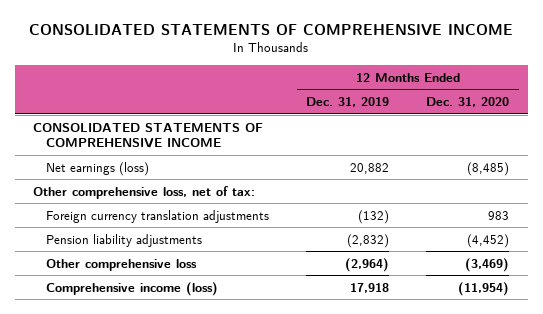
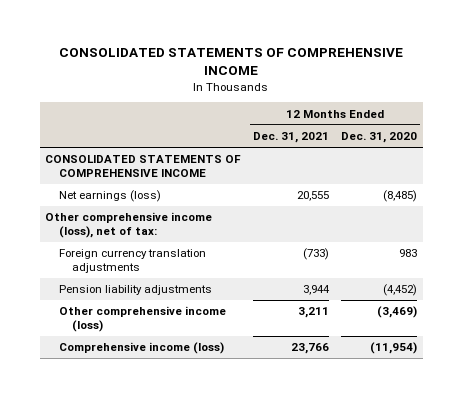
- | 12 Months Ended Dec. 31, 2019 | 12 Months Ended Dec. 31, 2020
+ | 12 Months Ended Dec. 31, 2021 | 12 Months Ended Dec. 31, 2020
- Other comprehensive loss, net of tax:
+ Other comprehensive income (loss), net of tax:
- Other comprehensive loss | (2,964) | (3,469)
+ Other comprehensive income (loss) | 3,211 | (3,469)

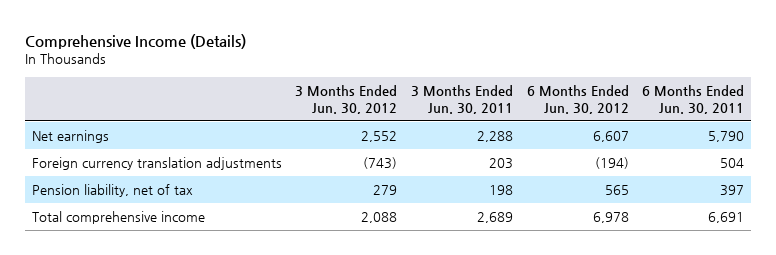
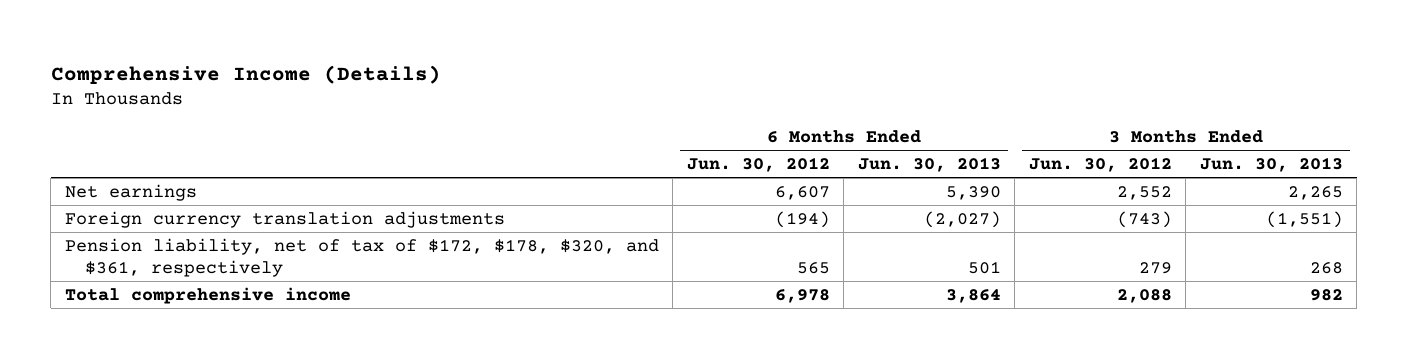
- | 3 Months Ended Jun. 30, 2012 | 3 Months Ended Jun. 30, 2011 | 6 Months Ended Jun. 30, 2012 | 6 Months Ended Jun. 30, 2011
+ | 6 Months Ended Jun. 30, 2012 | 6 Months Ended Jun. 30, 2013 | 3 Months Ended Jun. 30, 2012 | 3 Months Ended Jun. 30, 2013
- Pension liability, net of tax | 279 | 198 | 565 | 397
+ Pension liability, net of tax of $172, $178, $320, and $361, respectively | 565 | 501 | 279 | 268

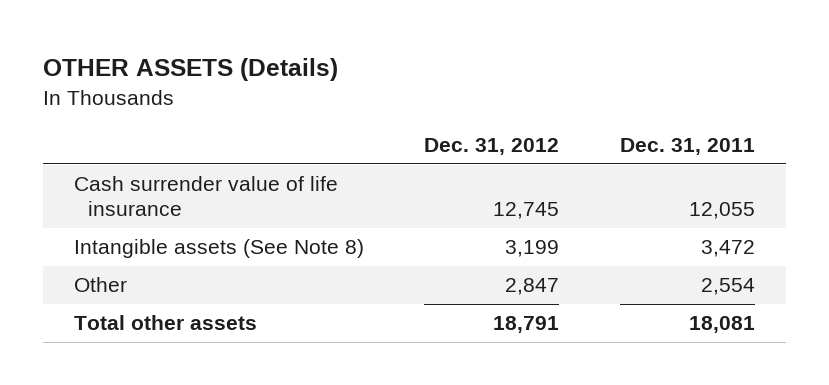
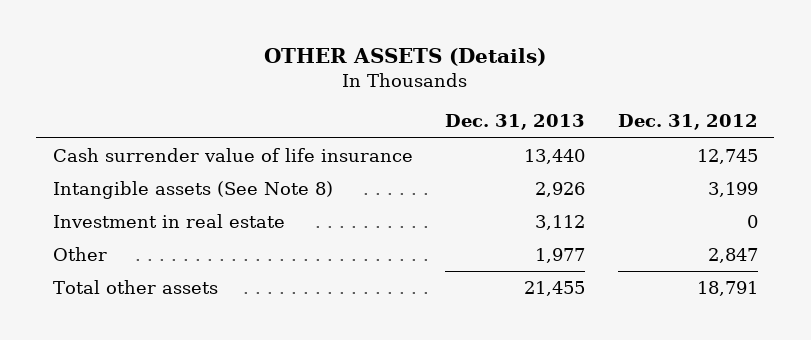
- | Dec. 31, 2012 | Dec. 31, 2011
+ | Dec. 31, 2013 | Dec. 31, 2012
+ Investment in real estate | 3,112 | 0

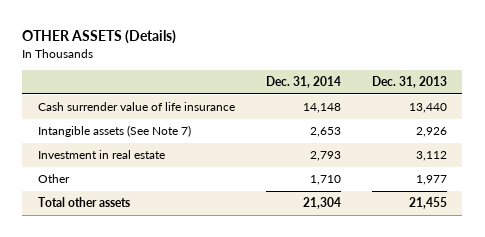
- | Dec. 31, 2013 | Dec. 31, 2012
+ | Dec. 31, 2014 | Dec. 31, 2013
- Intangible assets (See Note 8) | 2,926 | 3,199
+ Intangible assets (See Note 7) | 2,653 | 2,926

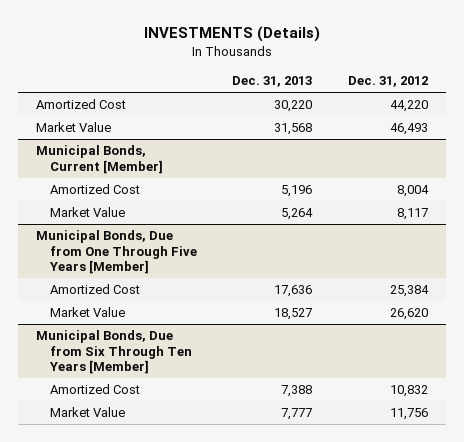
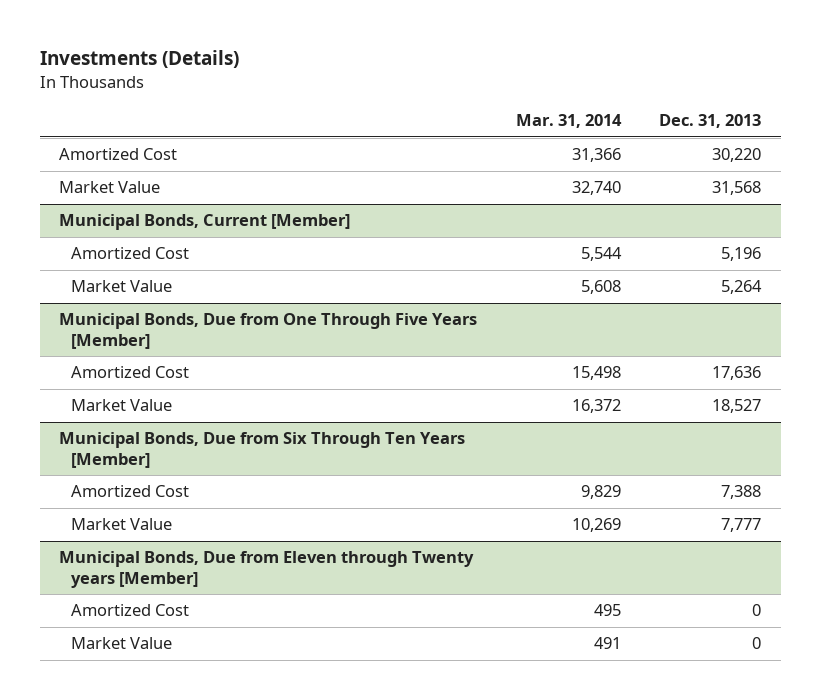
- INVESTMENTS (Details)
+ Investments (Details)
- | Dec. 31, 2013 | Dec. 31, 2012
+ | Mar. 31, 2014 | Dec. 31, 2013
+ Municipal Bonds, Due from Eleven through Twenty years [Member]
+ Amortized Cost | 495 | 0
+ Market Value | 491 | 0

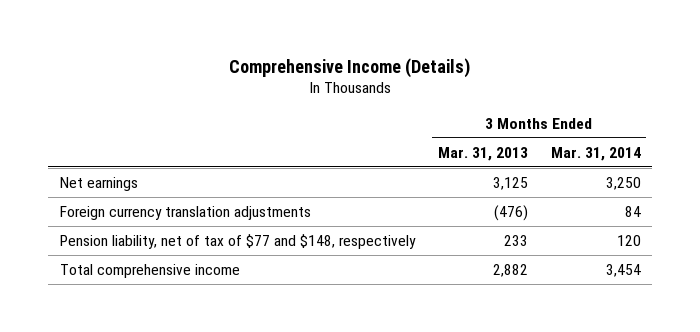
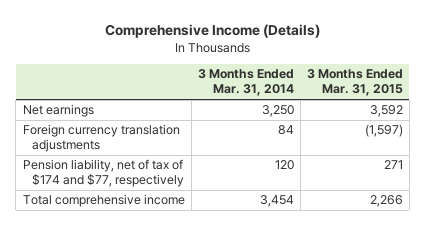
- | 3 Months Ended Mar. 31, 2013 | 3 Months Ended Mar. 31, 2014
+ | 3 Months Ended Mar. 31, 2014 | 3 Months Ended Mar. 31, 2015
- Pension liability, net of tax of $77 and $148, respectively | 233 | 120
+ Pension liability, net of tax of $174 and $77, respectively | 120 | 271

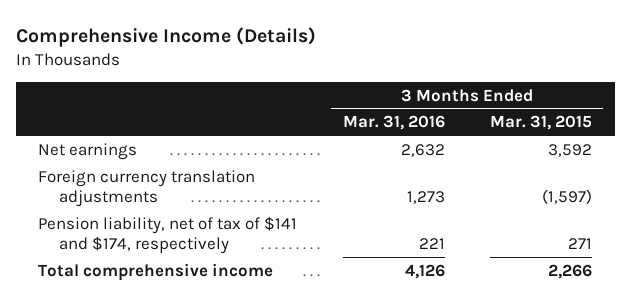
- | 3 Months Ended Mar. 31, 2014 | 3 Months Ended Mar. 31, 2015
+ | 3 Months Ended Mar. 31, 2016 | 3 Months Ended Mar. 31, 2015
- Pension liability, net of tax of $174 and $77, respectively | 120 | 271
+ Pension liability, net of tax of $141 and $174, respectively | 221 | 271

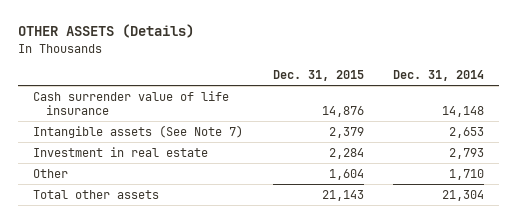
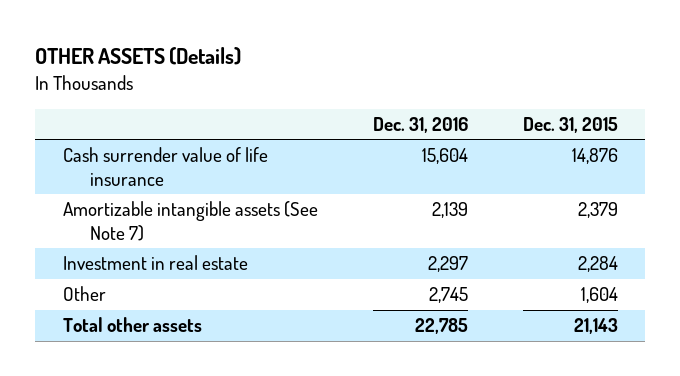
- | Dec. 31, 2015 | Dec. 31, 2014
+ | Dec. 31, 2016 | Dec. 31, 2015
- Intangible assets (See Note 7) | 2,379 | 2,653
+ Amortizable intangible assets (See Note 7) | 2,139 | 2,379

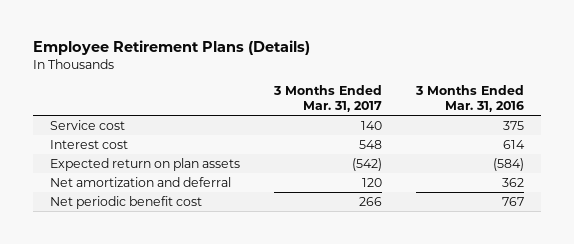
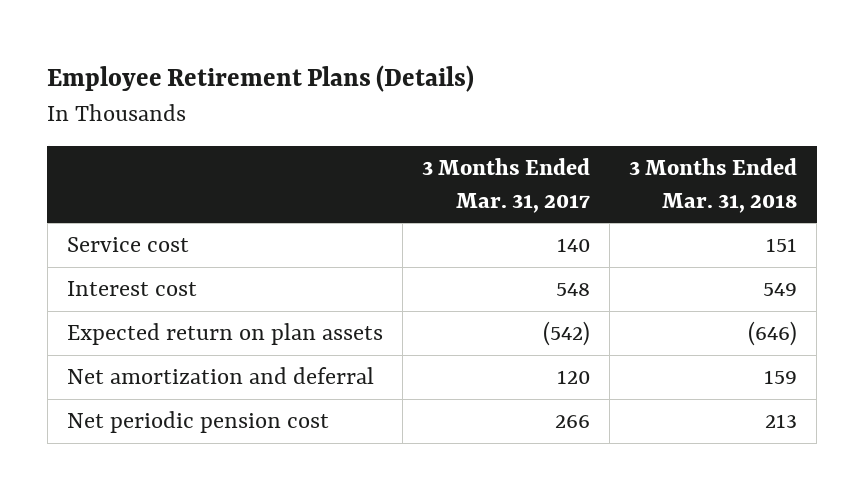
- | 3 Months Ended Mar. 31, 2017 | 3 Months Ended Mar. 31, 2016
+ | 3 Months Ended Mar. 31, 2017 | 3 Months Ended Mar. 31, 2018
- Net periodic benefit cost | 266 | 767
+ Net periodic pension cost | 266 | 213

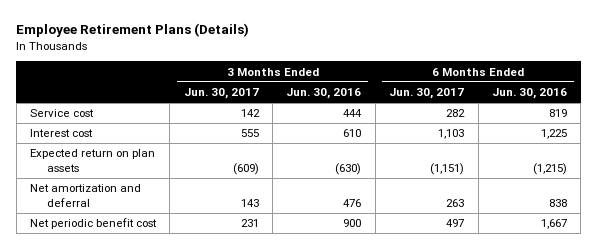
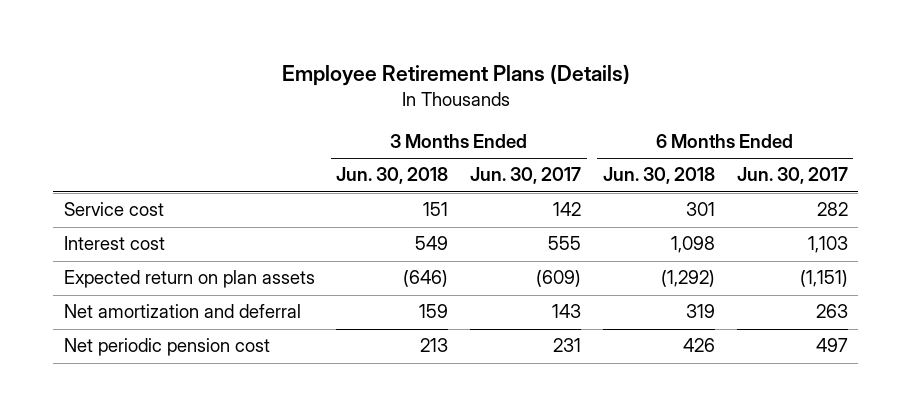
- | 3 Months Ended Jun. 30, 2017 | 3 Months Ended Jun. 30, 2016 | 6 Months Ended Jun. 30, 2017 | 6 Months Ended Jun. 30, 2016
+ | 3 Months Ended Jun. 30, 2018 | 3 Months Ended Jun. 30, 2017 | 6 Months Ended Jun. 30, 2018 | 6 Months Ended Jun. 30, 2017
- Net periodic benefit cost | 231 | 900 | 497 | 1,667
+ Net periodic pension cost | 213 | 231 | 426 | 497

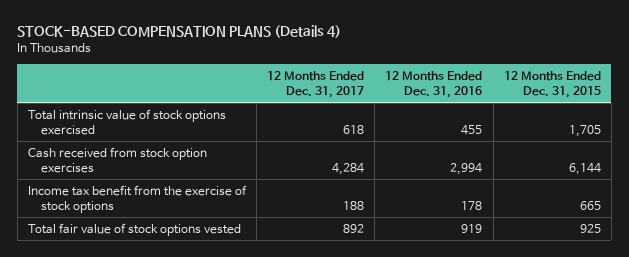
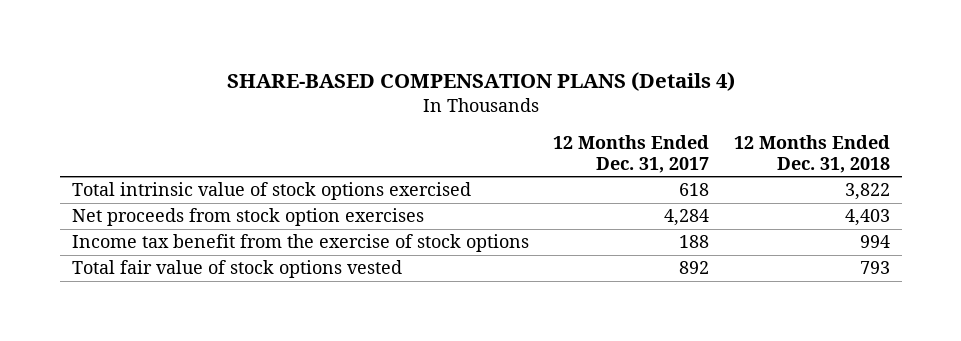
- STOCK-BASED COMPENSATION PLANS (Details 4)
+ SHARE-BASED COMPENSATION PLANS (Details 4)
- | 12 Months Ended Dec. 31, 2017 | 12 Months Ended Dec. 31, 2016 | 12 Months Ended Dec. 31, 2015
+ | 12 Months Ended Dec. 31, 2017 | 12 Months Ended Dec. 31, 2018
- Cash received from stock option exercises | 4,284 | 2,994 | 6,144
+ Net proceeds from stock option exercises | 4,284 | 4,403

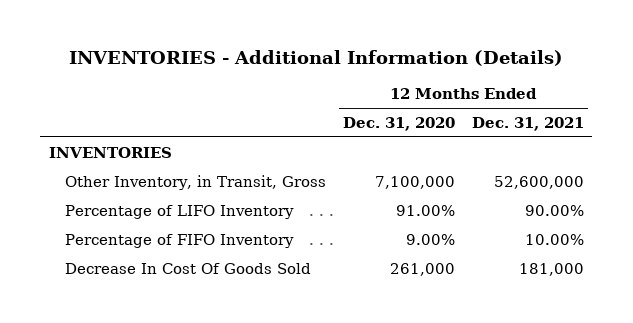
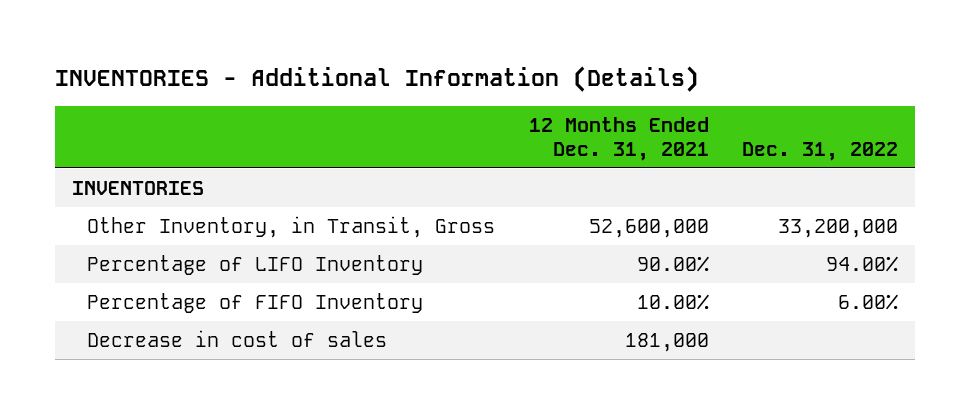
- | 12 Months Ended Dec. 31, 2020 | 12 Months Ended Dec. 31, 2021
+ | 12 Months Ended Dec. 31, 2021 | Dec. 31, 2022
- Decrease In Cost Of Goods Sold | 261,000 | 181,000
+ Decrease in cost of sales | 181,000 |

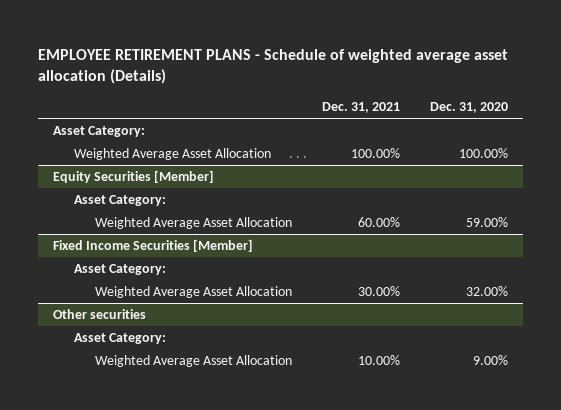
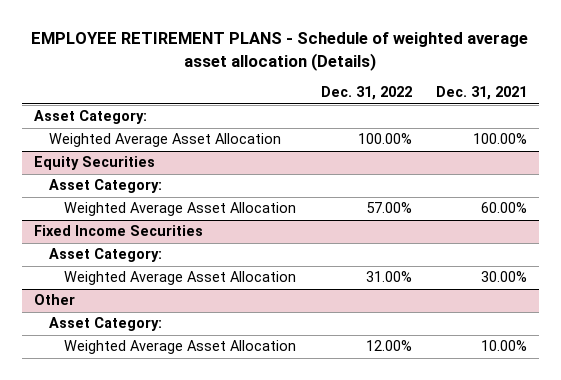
- | Dec. 31, 2021 | Dec. 31, 2020
+ | Dec. 31, 2022 | Dec. 31, 2021
- Equity Securities [Member]
+ Equity Securities
- Fixed Income Securities [Member]
+ Fixed Income Securities
- Other securities
+ Other

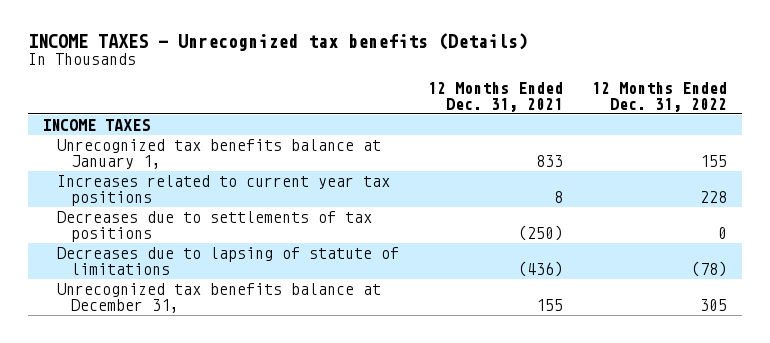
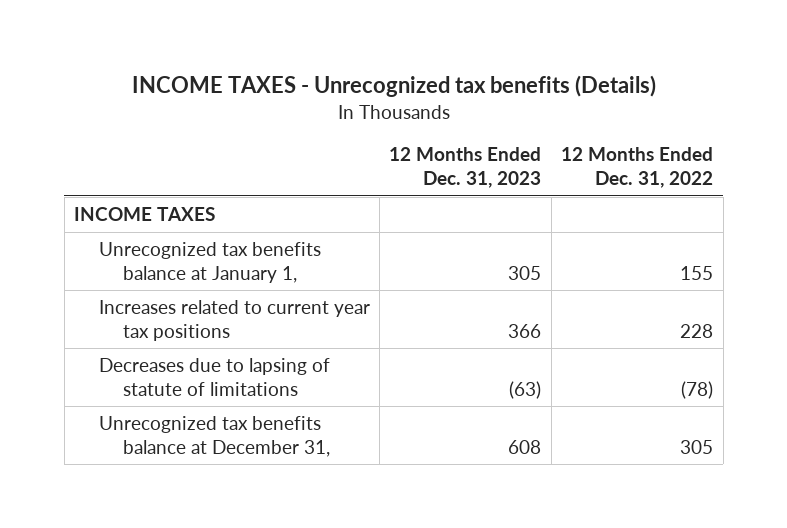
- | 12 Months Ended Dec. 31, 2021 | 12 Months Ended Dec. 31, 2022
+ | 12 Months Ended Dec. 31, 2023 | 12 Months Ended Dec. 31, 2022
- Decreases due to settlements of tax positions | (250) | 0

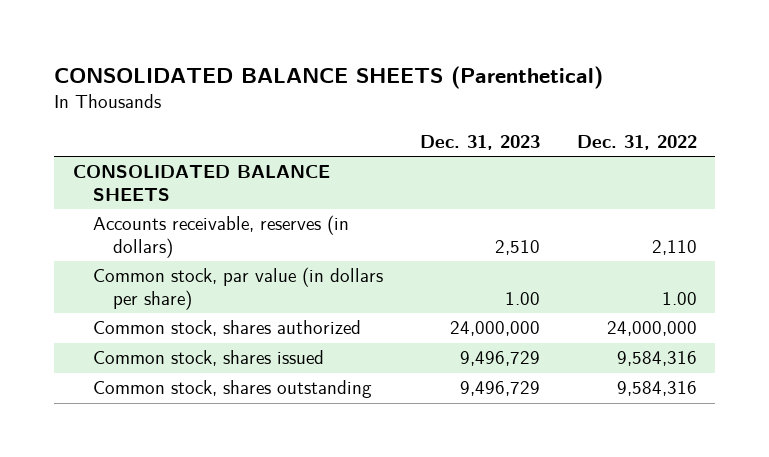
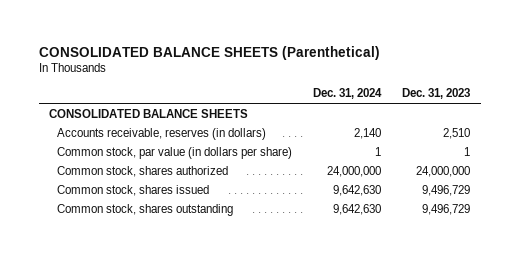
- | Dec. 31, 2023 | Dec. 31, 2022
+ | Dec. 31, 2024 | Dec. 31, 2023
- Common stock, par value (in dollars per share) | 1.00 | 1.00
+ Common stock, par value (in dollars per share) | 1 | 1

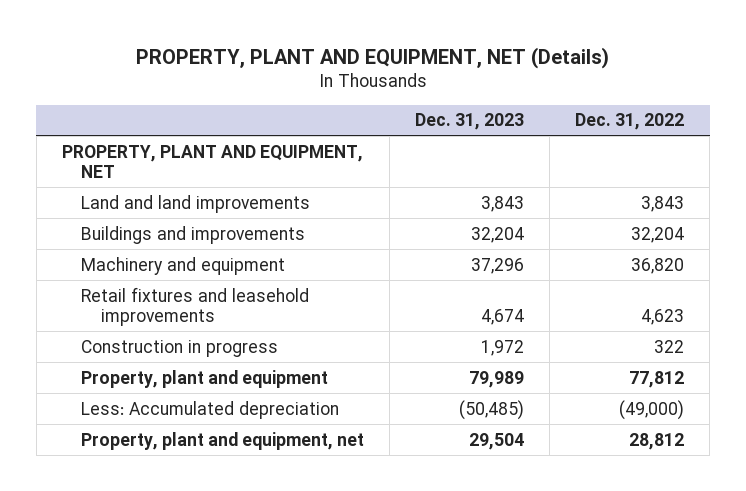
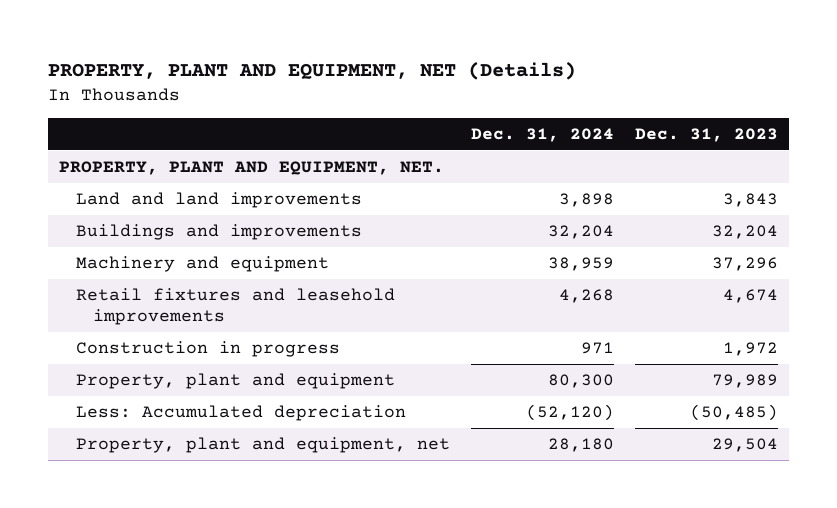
- | Dec. 31, 2023 | Dec. 31, 2022
+ | Dec. 31, 2024 | Dec. 31, 2023
- PROPERTY, PLANT AND EQUIPMENT, NET
+ PROPERTY, PLANT AND EQUIPMENT, NET.

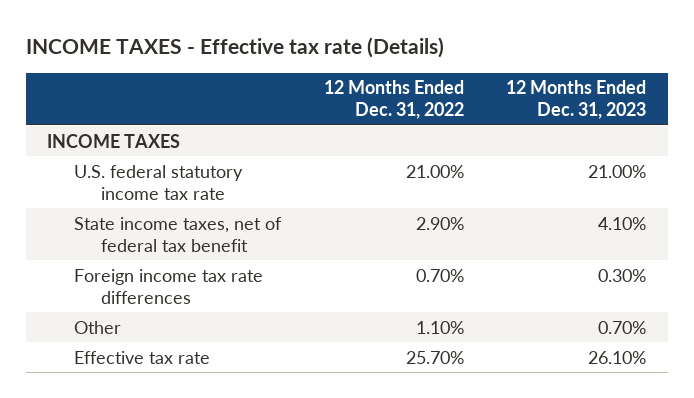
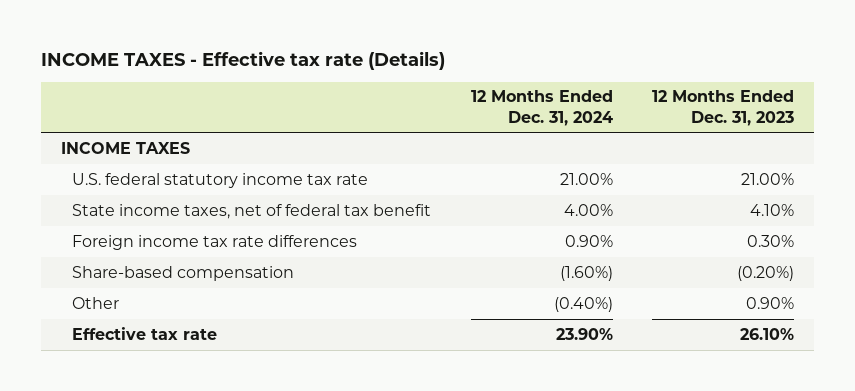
- | 12 Months Ended Dec. 31, 2022 | 12 Months Ended Dec. 31, 2023
+ | 12 Months Ended Dec. 31, 2024 | 12 Months Ended Dec. 31, 2023
- Other | 1.10% | 0.70%
+ Share-based compensation | (1.60%) | (0.20%)
+ Other | (0.40%) | 0.90%

